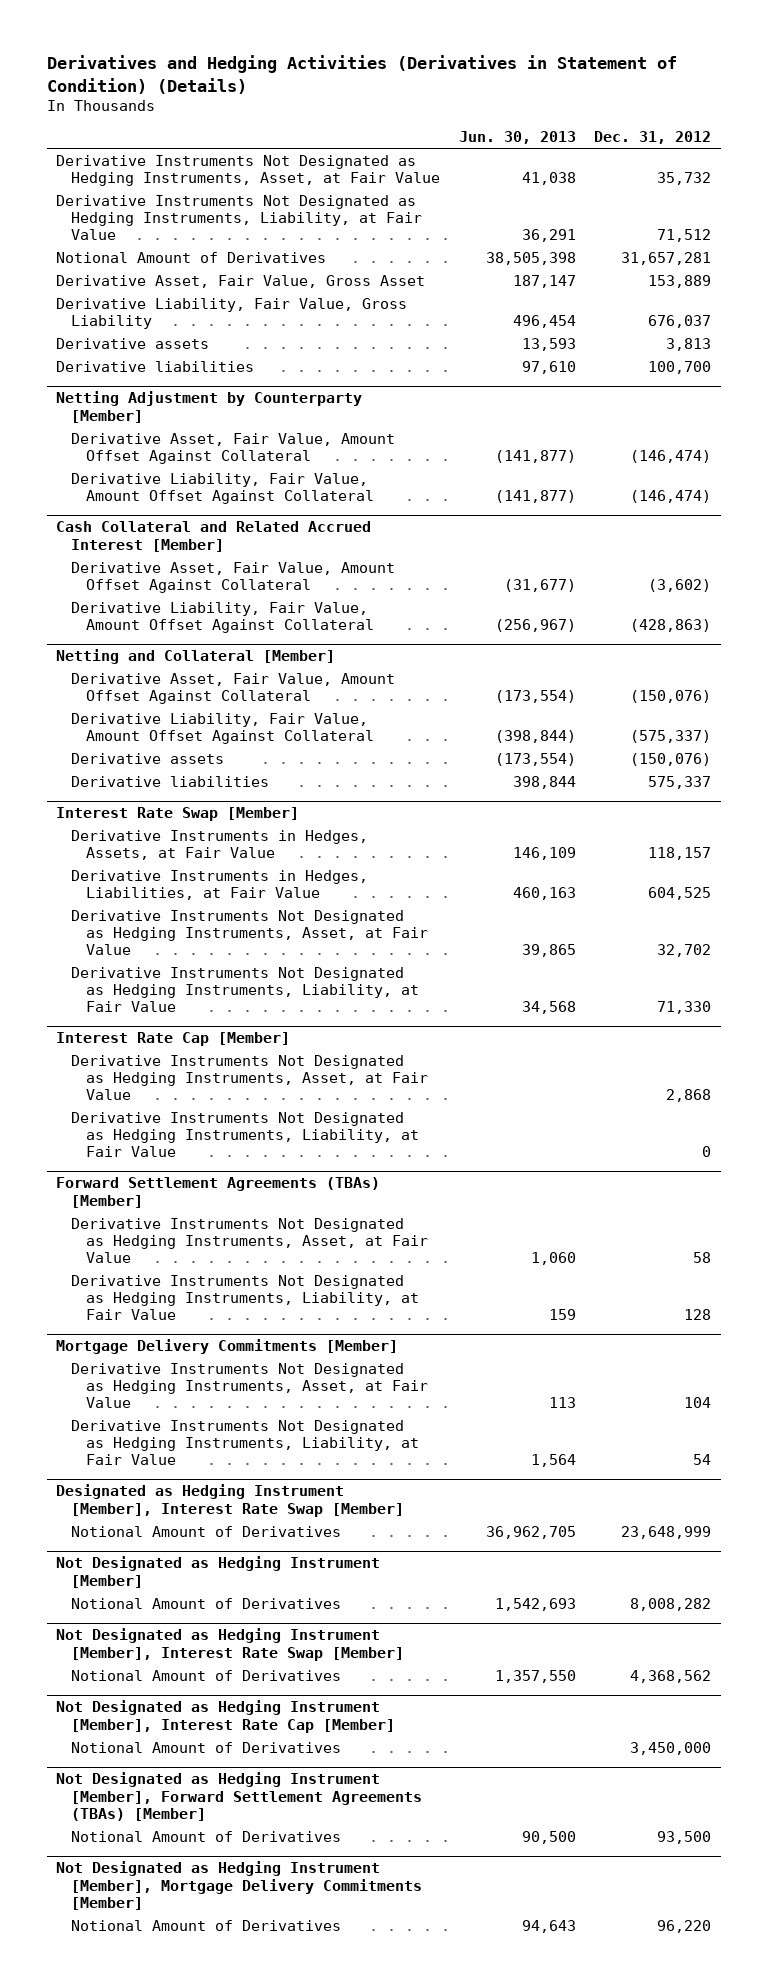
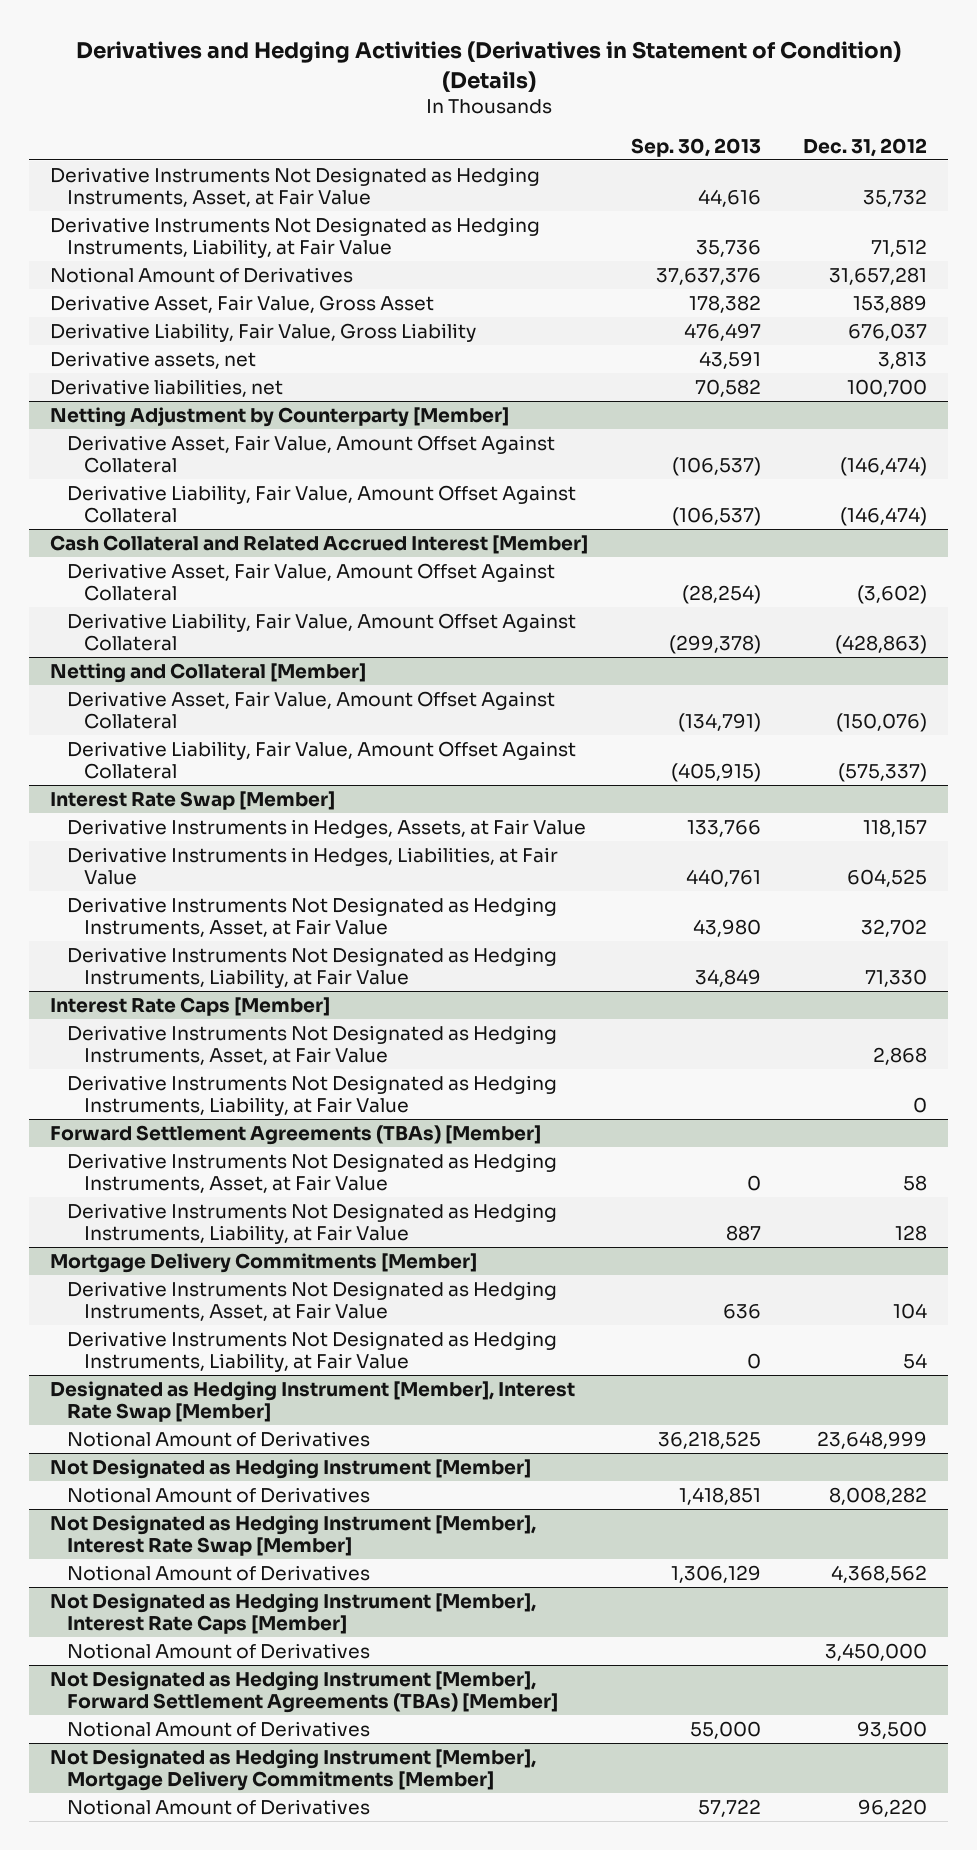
- | Jun. 30, 2013 | Dec. 31, 2012
+ | Sep. 30, 2013 | Dec. 31, 2012
- Derivative assets | 13,593 | 3,813
- Derivative liabilities | 97,610 | 100,700
+ Derivative assets, net | 43,591 | 3,813
+ Derivative liabilities, net | 70,582 | 100,700
@ Netting and Collateral [Member]
- Derivative assets | (173,554) | (150,076)
- Derivative liabilities | 398,844 | 575,337
- Interest Rate Cap [Member]
+ Interest Rate Caps [Member]
- Not Designated as Hedging Instrument [Member], Interest Rate Cap [Member]
+ Not Designated as Hedging Instrument [Member], Interest Rate Caps [Member]

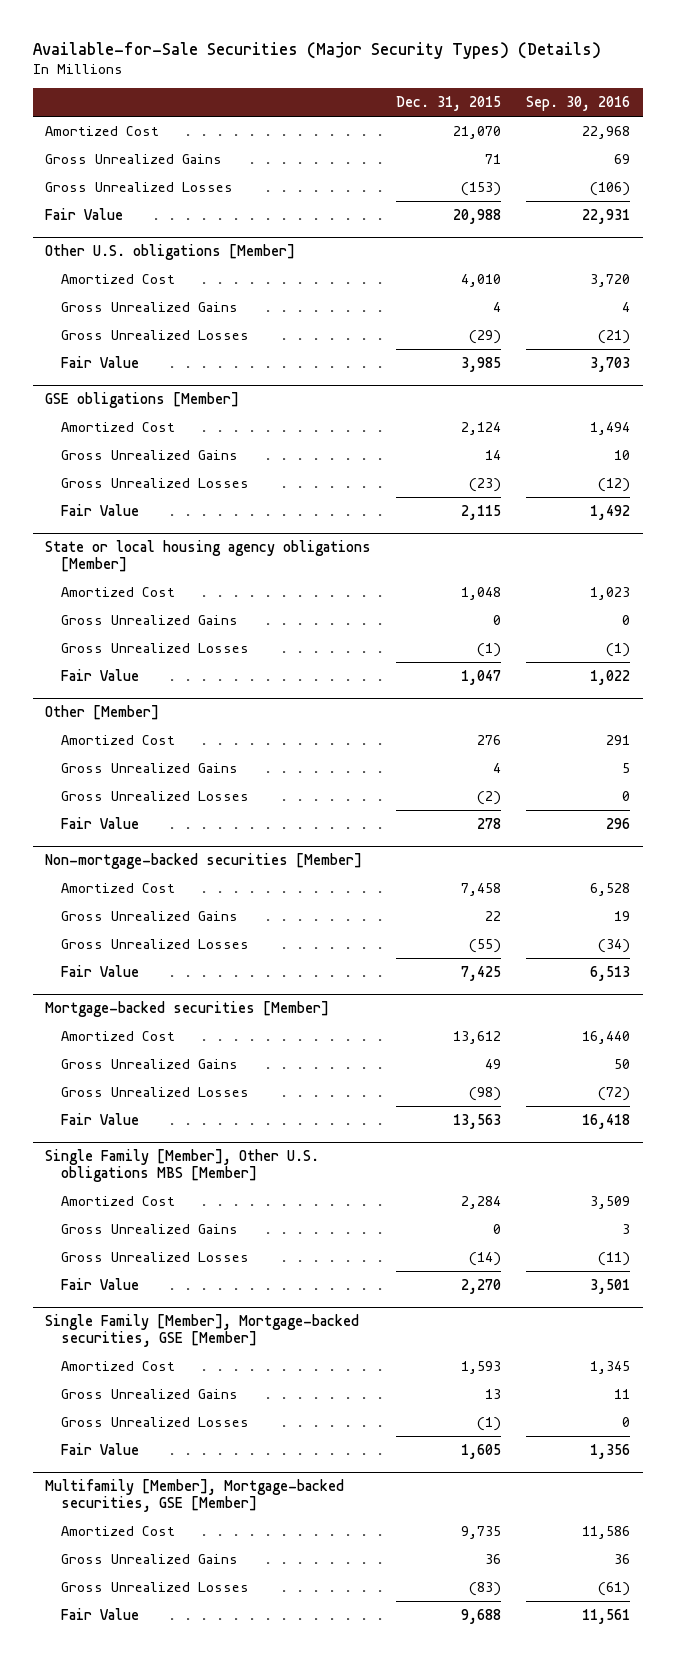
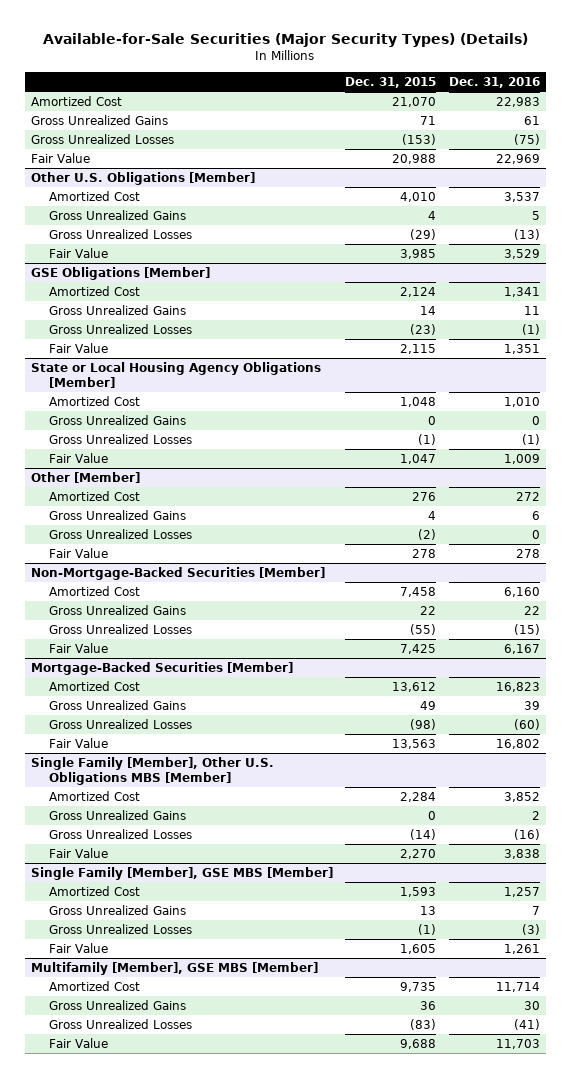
- | Dec. 31, 2015 | Sep. 30, 2016
+ | Dec. 31, 2015 | Dec. 31, 2016
- Other U.S. obligations [Member]
+ Other U.S. Obligations [Member]
- GSE obligations [Member]
+ GSE Obligations [Member]
- State or local housing agency obligations [Member]
+ State or Local Housing Agency Obligations [Member]
- Non-mortgage-backed securities [Member]
+ Non-Mortgage-Backed Securities [Member]
- Mortgage-backed securities [Member]
+ Mortgage-Backed Securities [Member]
- Single Family [Member], Other U.S. obligations MBS [Member]
+ Single Family [Member], Other U.S. Obligations MBS [Member]
- Single Family [Member], Mortgage-backed securities, GSE [Member]
+ Single Family [Member], GSE MBS [Member]
- Multifamily [Member], Mortgage-backed securities, GSE [Member]
+ Multifamily [Member], GSE MBS [Member]

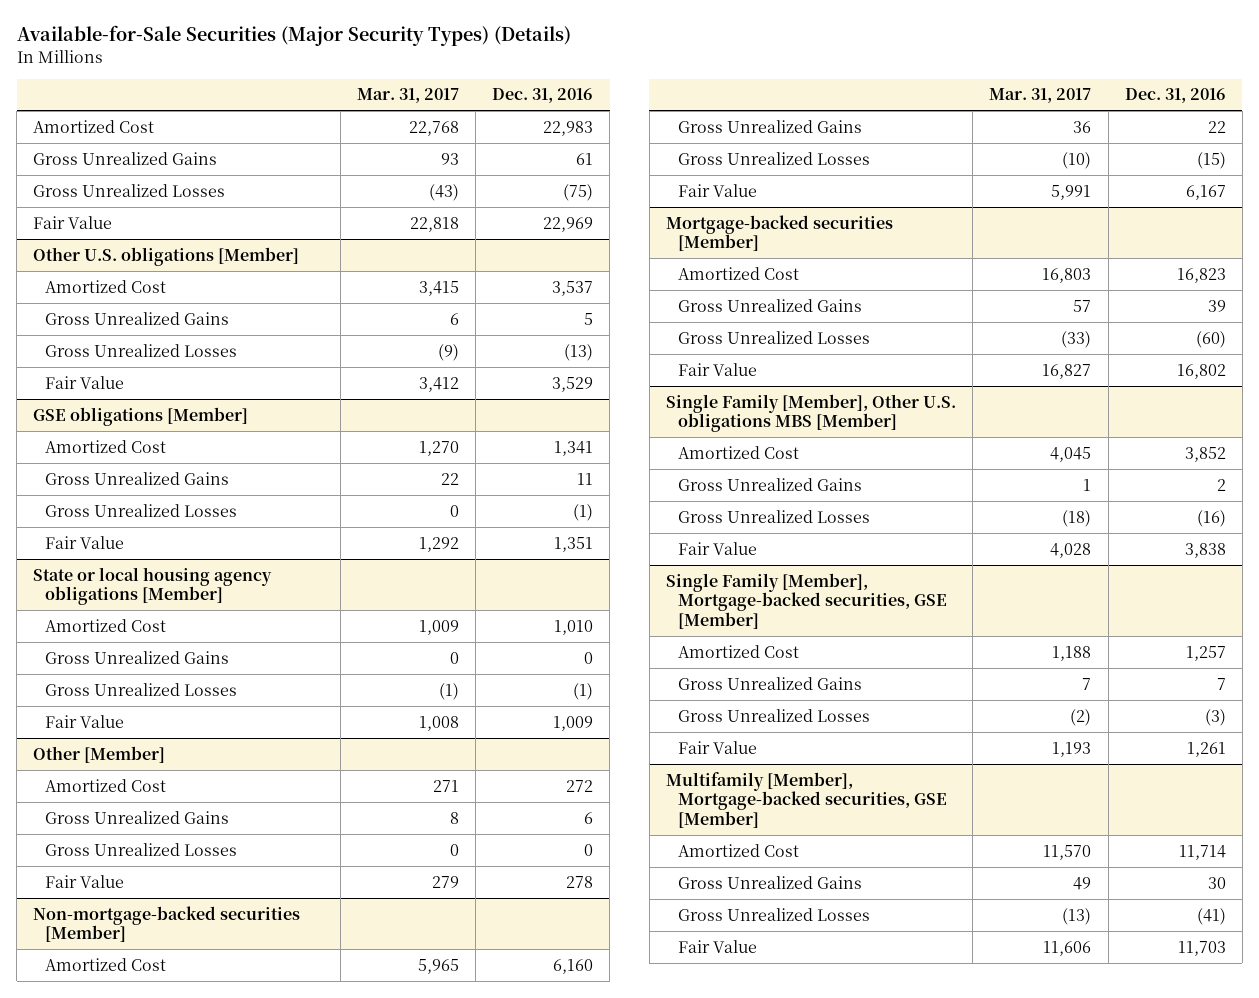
- | Dec. 31, 2015 | Dec. 31, 2016
+ | Mar. 31, 2017 | Dec. 31, 2016
- Other U.S. Obligations [Member]
+ Other U.S. obligations [Member]
- GSE Obligations [Member]
+ GSE obligations [Member]
- State or Local Housing Agency Obligations [Member]
+ State or local housing agency obligations [Member]
- Non-Mortgage-Backed Securities [Member]
+ Non-mortgage-backed securities [Member]
- Mortgage-Backed Securities [Member]
+ Mortgage-backed securities [Member]
- Single Family [Member], Other U.S. Obligations MBS [Member]
+ Single Family [Member], Other U.S. obligations MBS [Member]
- Single Family [Member], GSE MBS [Member]
+ Single Family [Member], Mortgage-backed securities, GSE [Member]
- Multifamily [Member], GSE MBS [Member]
+ Multifamily [Member], Mortgage-backed securities, GSE [Member]

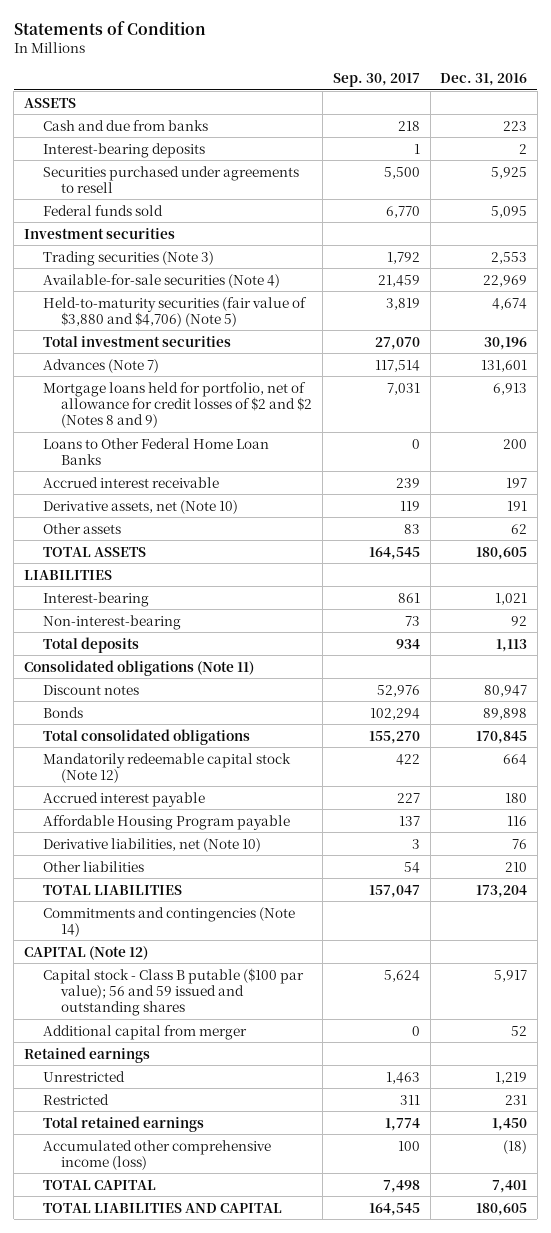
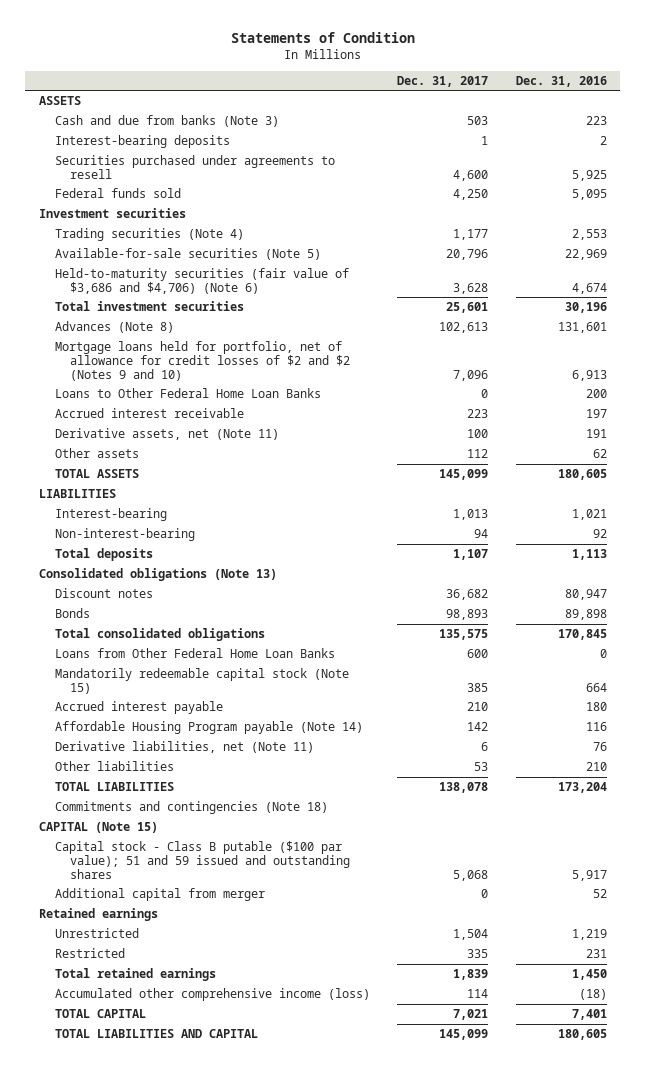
- | Sep. 30, 2017 | Dec. 31, 2016
+ | Dec. 31, 2017 | Dec. 31, 2016
- Cash and due from banks | 218 | 223
+ Cash and due from banks (Note 3) | 503 | 223
- Trading securities (Note 3) | 1,792 | 2,553
- Available-for-sale securities (Note 4) | 21,459 | 22,969
- Held-to-maturity securities (fair value of $3,880 and $4,706) (Note 5) | 3,819 | 4,674
+ Trading securities (Note 4) | 1,177 | 2,553
+ Available-for-sale securities (Note 5) | 20,796 | 22,969
+ Held-to-maturity securities (fair value of $3,686 and $4,706) (Note 6) | 3,628 | 4,674
- Advances (Note 7) | 117,514 | 131,601
- Mortgage loans held for portfolio, net of allowance for credit losses of $2 and $2 (Notes 8 and 9) | 7,031 | 6,913
+ Advances (Note 8) | 102,613 | 131,601
+ Mortgage loans held for portfolio, net of allowance for credit losses of $2 and $2 (Notes 9 and 10) | 7,096 | 6,913
- Derivative assets, net (Note 10) | 119 | 191
+ Derivative assets, net (Note 11) | 100 | 191
- Consolidated obligations (Note 11)
+ Consolidated obligations (Note 13)
- Mandatorily redeemable capital stock (Note 12) | 422 | 664
+ Loans from Other Federal Home Loan Banks | 600 | 0
+ Mandatorily redeemable capital stock (Note 15) | 385 | 664
- Affordable Housing Program payable | 137 | 116
- Derivative liabilities, net (Note 10) | 3 | 76
+ Affordable Housing Program payable (Note 14) | 142 | 116
+ Derivative liabilities, net (Note 11) | 6 | 76
- Commitments and contingencies (Note 14)
- CAPITAL (Note 12)
- Capital stock - Class B putable ($100 par value); 56 and 59 issued and outstanding shares | 5,624 | 5,917
+ Commitments and contingencies (Note 18)
+ CAPITAL (Note 15)
+ Capital stock - Class B putable ($100 par value); 51 and 59 issued and outstanding shares | 5,068 | 5,917

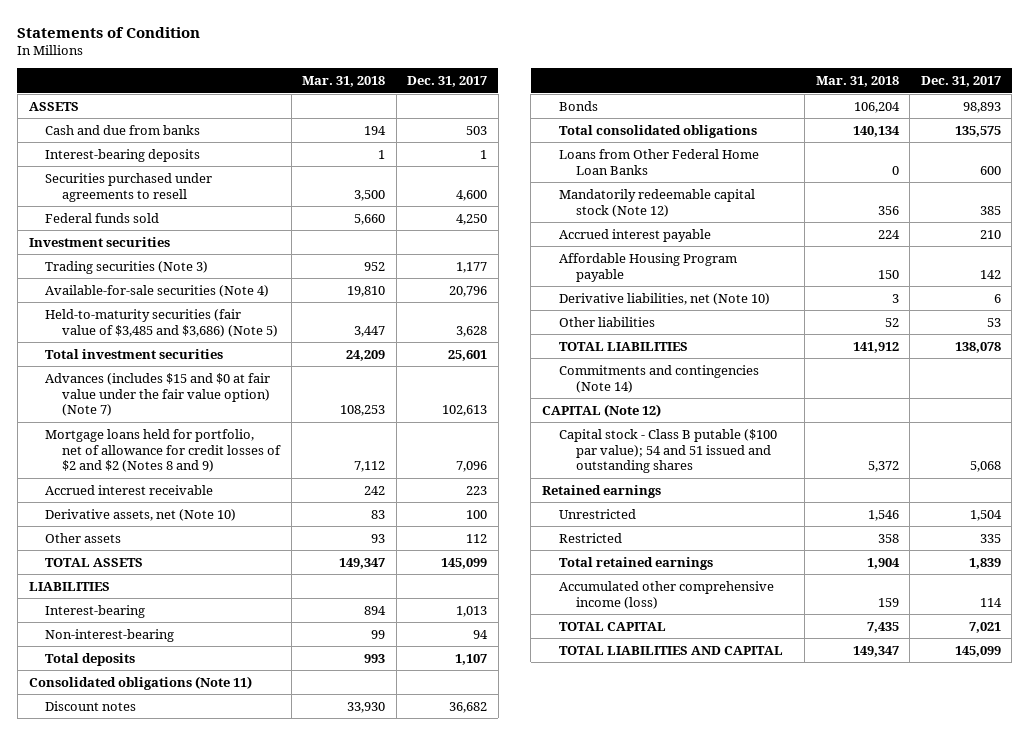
- | Dec. 31, 2017 | Dec. 31, 2016
+ | Mar. 31, 2018 | Dec. 31, 2017
- Cash and due from banks (Note 3) | 503 | 223
+ Cash and due from banks | 194 | 503
- Trading securities (Note 4) | 1,177 | 2,553
- Available-for-sale securities (Note 5) | 20,796 | 22,969
- Held-to-maturity securities (fair value of $3,686 and $4,706) (Note 6) | 3,628 | 4,674
+ Trading securities (Note 3) | 952 | 1,177
+ Available-for-sale securities (Note 4) | 19,810 | 20,796
+ Held-to-maturity securities (fair value of $3,485 and $3,686) (Note 5) | 3,447 | 3,628
- Advances (Note 8) | 102,613 | 131,601
- Mortgage loans held for portfolio, net of allowance for credit losses of $2 and $2 (Notes 9 and 10) | 7,096 | 6,913
- Loans to Other Federal Home Loan Banks | 0 | 200
+ Advances (includes $15 and $0 at fair value under the fair value option) (Note 7) | 108,253 | 102,613
+ Mortgage loans held for portfolio, net of allowance for credit losses of $2 and $2 (Notes 8 and 9) | 7,112 | 7,096
- Derivative assets, net (Note 11) | 100 | 191
+ Derivative assets, net (Note 10) | 83 | 100
- Consolidated obligations (Note 13)
+ Consolidated obligations (Note 11)
- Mandatorily redeemable capital stock (Note 15) | 385 | 664
+ Mandatorily redeemable capital stock (Note 12) | 356 | 385
- Affordable Housing Program payable (Note 14) | 142 | 116
- Derivative liabilities, net (Note 11) | 6 | 76
+ Affordable Housing Program payable | 150 | 142
+ Derivative liabilities, net (Note 10) | 3 | 6
- Commitments and contingencies (Note 18)
- CAPITAL (Note 15)
- Capital stock - Class B putable ($100 par value); 51 and 59 issued and outstanding shares | 5,068 | 5,917
- Additional capital from merger | 0 | 52
+ Commitments and contingencies (Note 14)
+ CAPITAL (Note 12)
+ Capital stock - Class B putable ($100 par value); 54 and 51 issued and outstanding shares | 5,372 | 5,068

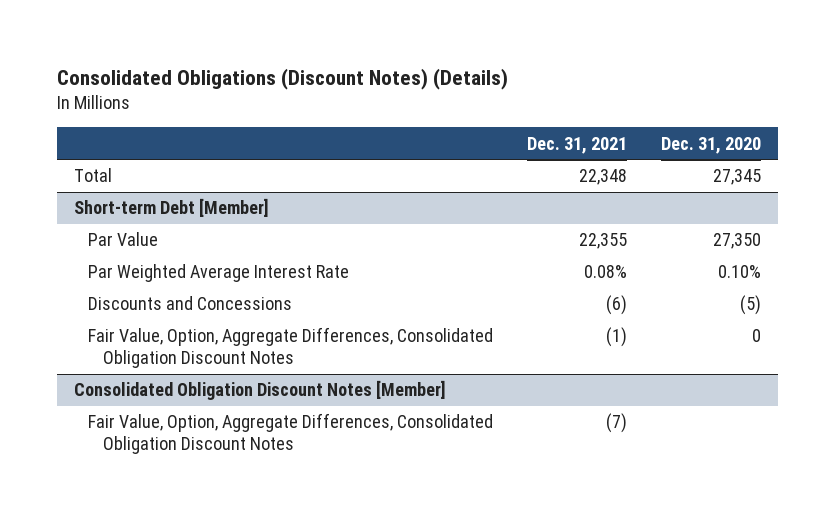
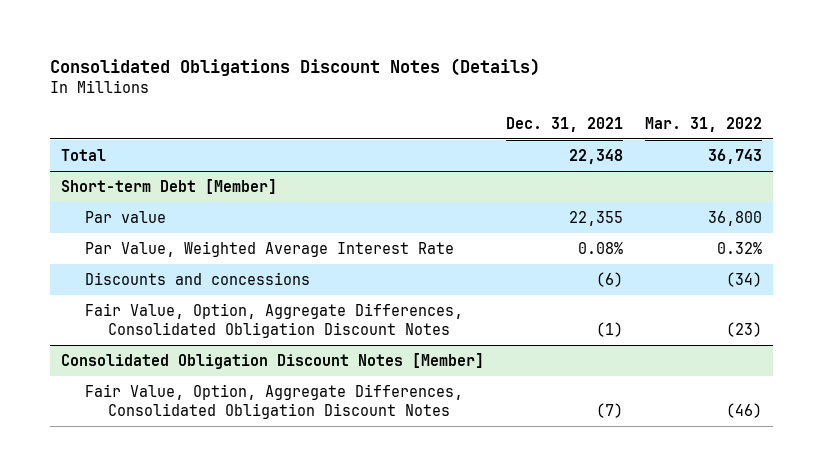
- Consolidated Obligations (Discount Notes) (Details)
+ Consolidated Obligations Discount Notes (Details)
- | Dec. 31, 2021 | Dec. 31, 2020
+ | Dec. 31, 2021 | Mar. 31, 2022
@ Short-term Debt [Member]
- Par Value | 22,355 | 27,350
- Par Weighted Average Interest Rate | 0.08% | 0.10%
- Discounts and Concessions | (6) | (5)
+ Par value | 22,355 | 36,800
+ Par Value, Weighted Average Interest Rate | 0.08% | 0.32%
+ Discounts and concessions | (6) | (34)

